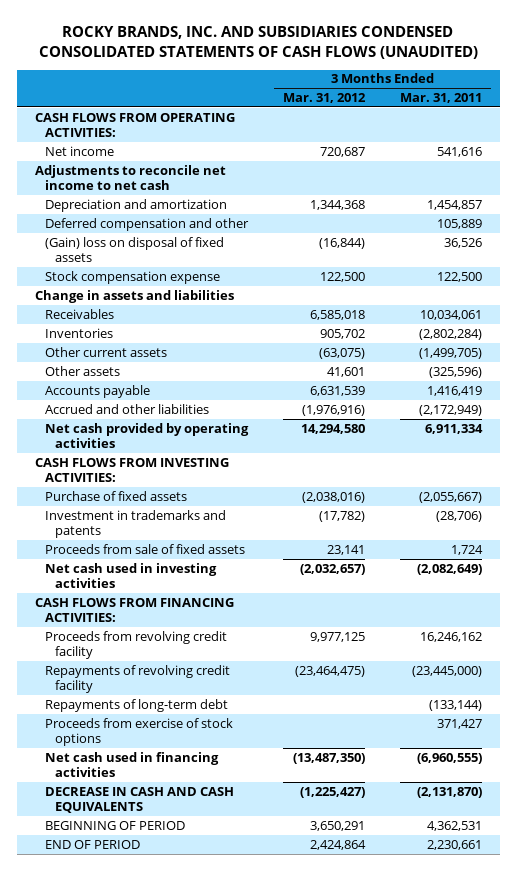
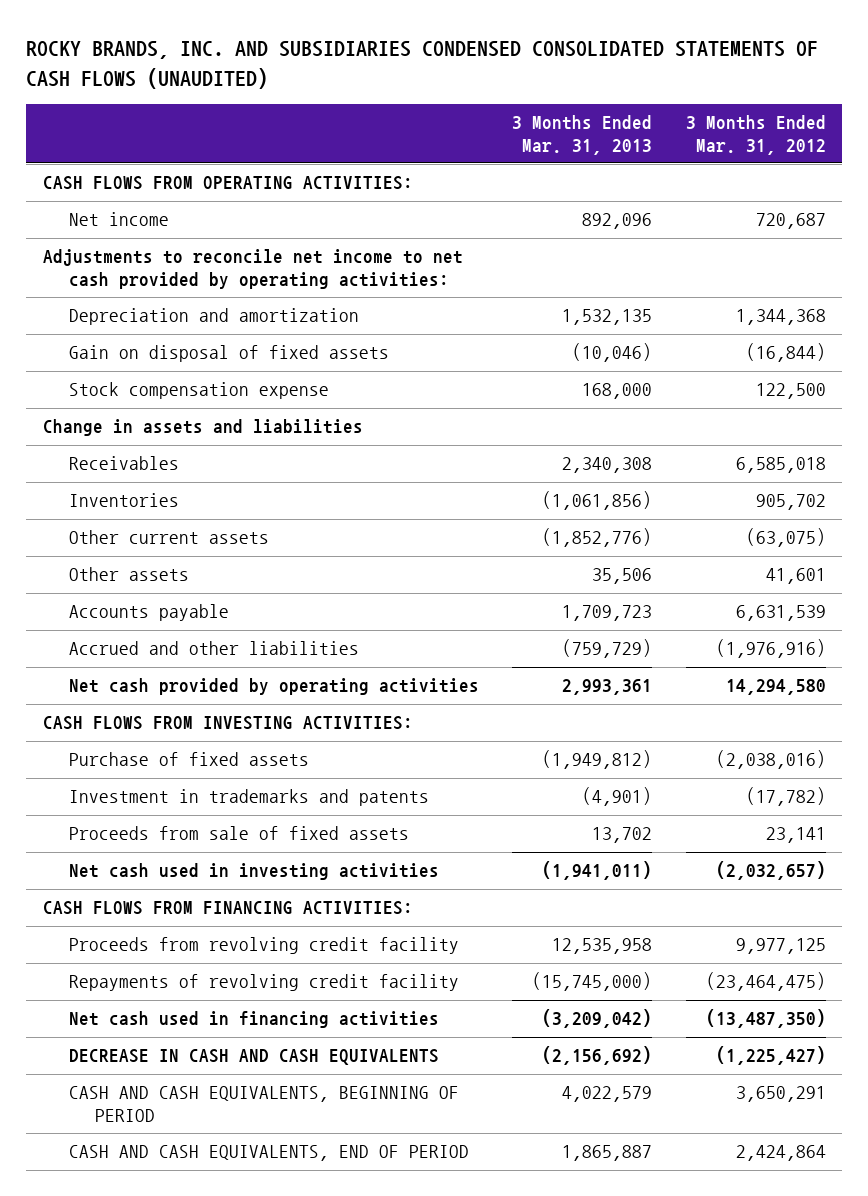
- | 3 Months Ended Mar. 31, 2012 | 3 Months Ended Mar. 31, 2011
+ | 3 Months Ended Mar. 31, 2013 | 3 Months Ended Mar. 31, 2012
- Adjustments to reconcile net income to net cash
+ Adjustments to reconcile net income to net cash provided by operating activities:
- Deferred compensation and other | | 105,889
- (Gain) loss on disposal of fixed assets | (16,844) | 36,526
+ Gain on disposal of fixed assets | (10,046) | (16,844)
- Repayments of long-term debt | | (133,144)
- Proceeds from exercise of stock options | | 371,427
- BEGINNING OF PERIOD | 3,650,291 | 4,362,531
- END OF PERIOD | 2,424,864 | 2,230,661
+ CASH AND CASH EQUIVALENTS, BEGINNING OF PERIOD | 4,022,579 | 3,650,291
+ CASH AND CASH EQUIVALENTS, END OF PERIOD | 1,865,887 | 2,424,864

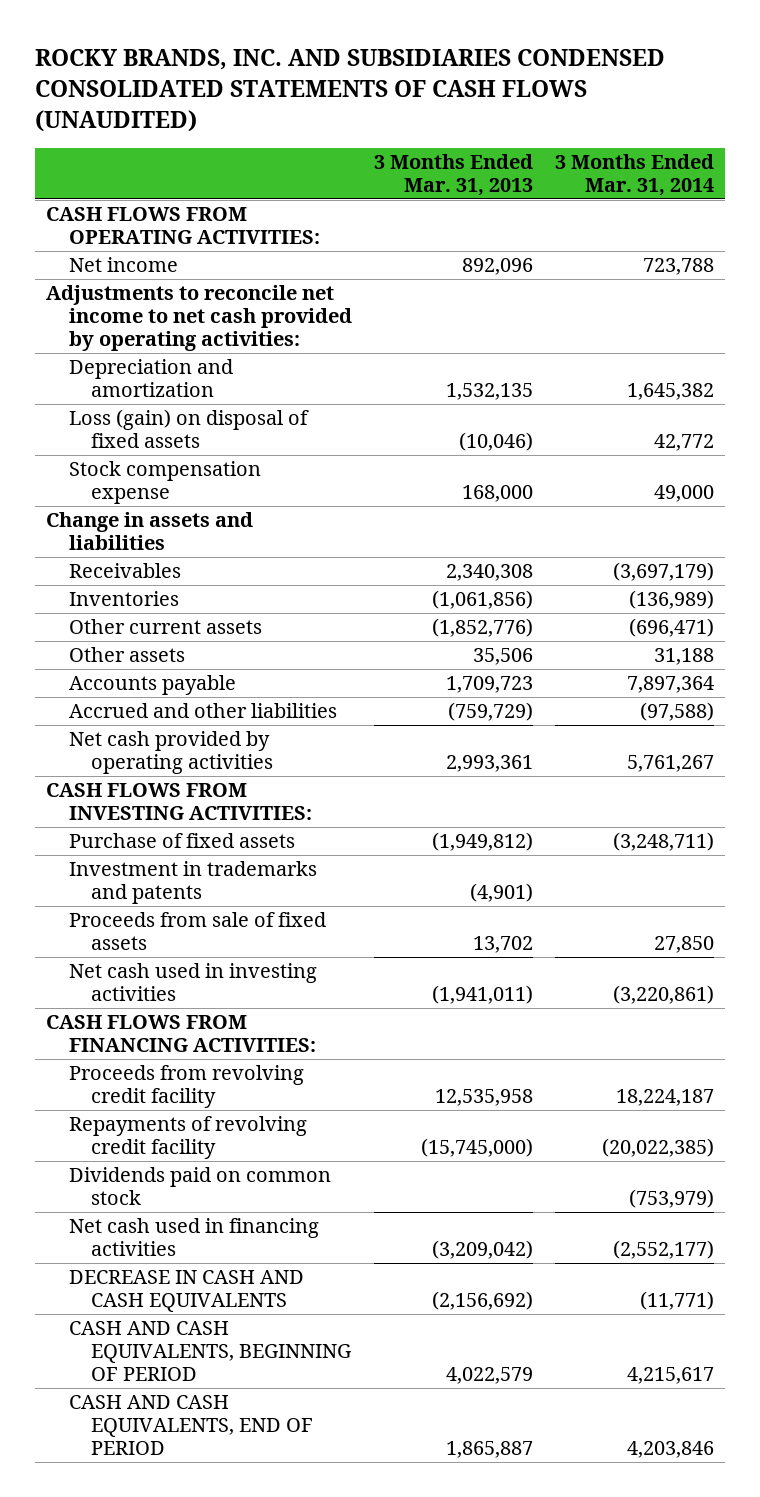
- | 3 Months Ended Mar. 31, 2013 | 3 Months Ended Mar. 31, 2012
+ | 3 Months Ended Mar. 31, 2013 | 3 Months Ended Mar. 31, 2014
- Gain on disposal of fixed assets | (10,046) | (16,844)
+ Loss (gain) on disposal of fixed assets | (10,046) | 42,772
+ Dividends paid on common stock | | (753,979)

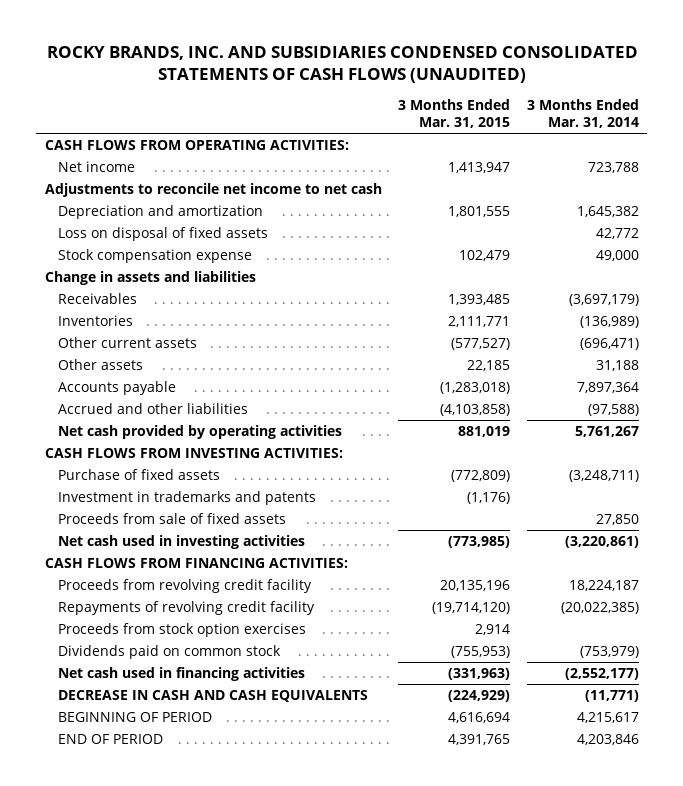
- | 3 Months Ended Mar. 31, 2013 | 3 Months Ended Mar. 31, 2014
+ | 3 Months Ended Mar. 31, 2015 | 3 Months Ended Mar. 31, 2014
- Adjustments to reconcile net income to net cash provided by operating activities:
+ Adjustments to reconcile net income to net cash
- Loss (gain) on disposal of fixed assets | (10,046) | 42,772
+ Loss on disposal of fixed assets | | 42,772
+ Proceeds from stock option exercises | 2,914 |
- CASH AND CASH EQUIVALENTS, BEGINNING OF PERIOD | 4,022,579 | 4,215,617
- CASH AND CASH EQUIVALENTS, END OF PERIOD | 1,865,887 | 4,203,846
+ BEGINNING OF PERIOD | 4,616,694 | 4,215,617
+ END OF PERIOD | 4,391,765 | 4,203,846

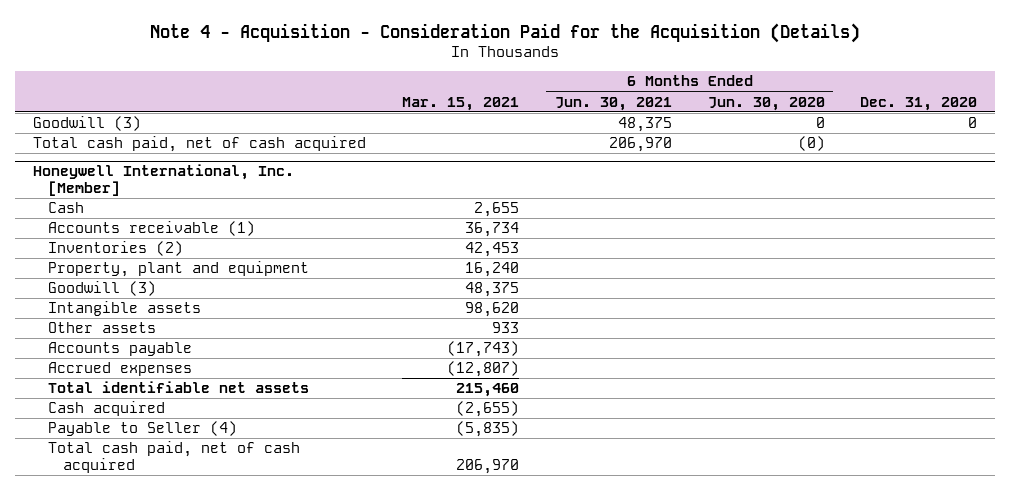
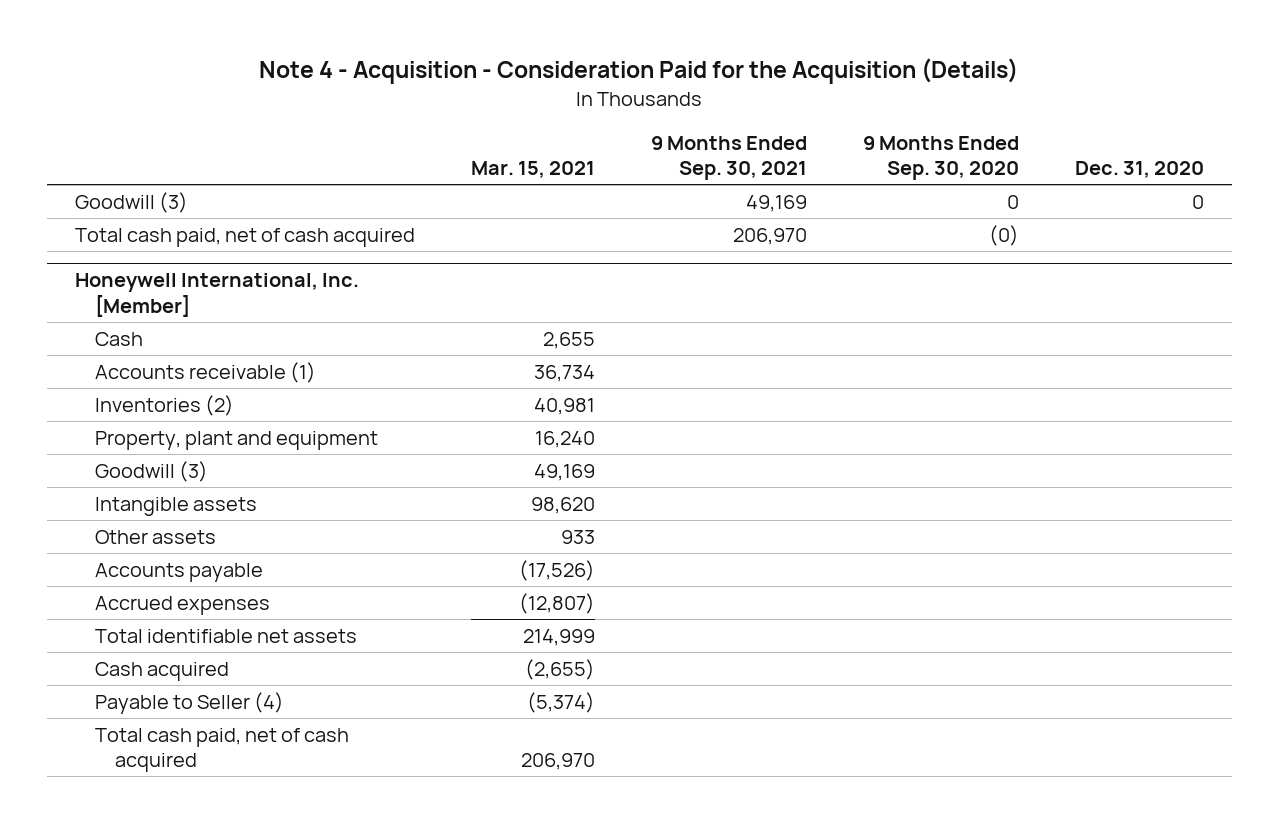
- | Mar. 15, 2021 | 6 Months Ended Jun. 30, 2021 | 6 Months Ended Jun. 30, 2020 | Dec. 31, 2020
+ | Mar. 15, 2021 | 9 Months Ended Sep. 30, 2021 | 9 Months Ended Sep. 30, 2020 | Dec. 31, 2020
@ Honeywell International, Inc. [Member]
- Inventories (2) | 42,453 | | |
+ Inventories (2) | 40,981 | | |
- Goodwill (3) | 48,375 | | |
+ Goodwill (3) | 49,169 | | |
- Accounts payable | (17,743) | | |
+ Accounts payable | (17,526) | | |
- Total identifiable net assets | 215,460 | | |
+ Total identifiable net assets | 214,999 | | |
- Payable to Seller (4) | (5,835) | | |
+ Payable to Seller (4) | (5,374) | | |

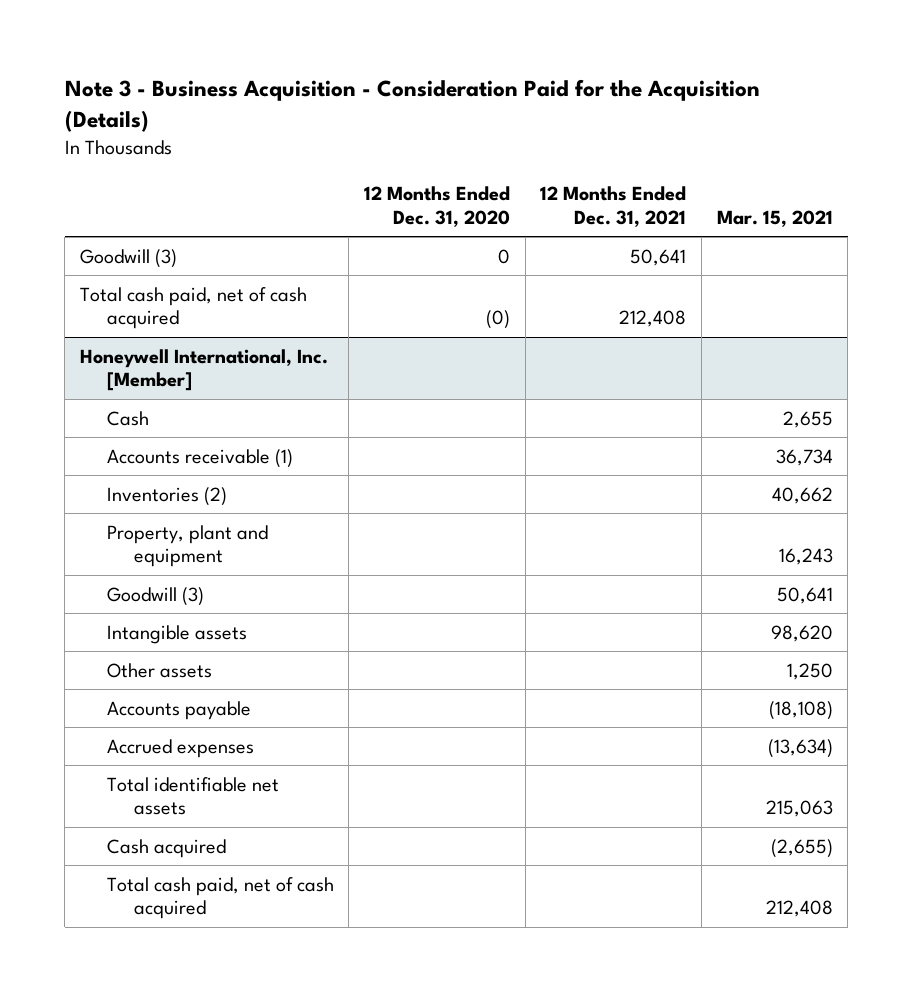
- Note 4 - Acquisition - Consideration Paid for the Acquisition (Details)
+ Note 3 - Business Acquisition - Consideration Paid for the Acquisition (Details)
- | Mar. 15, 2021 | 9 Months Ended Sep. 30, 2021 | 9 Months Ended Sep. 30, 2020 | Dec. 31, 2020
+ | 12 Months Ended Dec. 31, 2020 | 12 Months Ended Dec. 31, 2021 | Mar. 15, 2021
@ Honeywell International, Inc. [Member]
- Inventories (2) | 40,981 | | |
- Property, plant and equipment | 16,240 | | |
- Goodwill (3) | 49,169 | | |
+ Inventories (2) | | | 40,662
+ Property, plant and equipment | | | 16,243
+ Goodwill (3) | | | 50,641
- Other assets | 933 | | |
- Accounts payable | (17,526) | | |
- Accrued expenses | (12,807) | | |
- Total identifiable net assets | 214,999 | | |
+ Other assets | | | 1,250
+ Accounts payable | | | (18,108)
+ Accrued expenses | | | (13,634)
+ Total identifiable net assets | | | 215,063
- Payable to Seller (4) | (5,374) | | |
- Total cash paid, net of cash acquired | 206,970 | | |
+ Total cash paid, net of cash acquired | | | 212,408

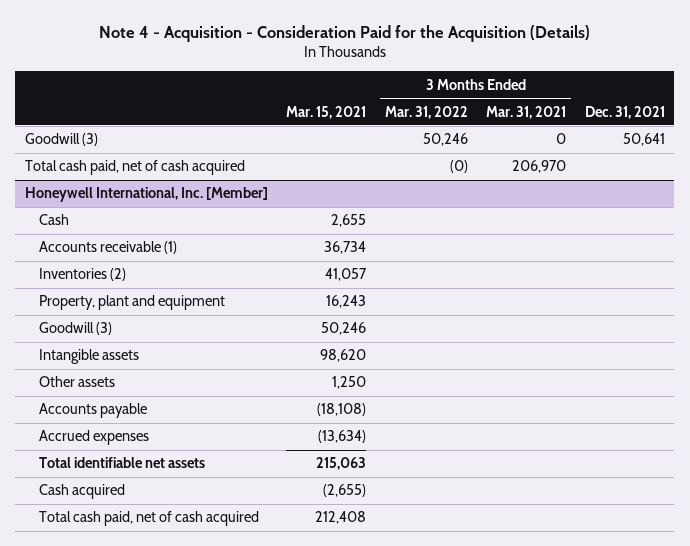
- Note 3 - Business Acquisition - Consideration Paid for the Acquisition (Details)
+ Note 4 - Acquisition - Consideration Paid for the Acquisition (Details)
- | 12 Months Ended Dec. 31, 2020 | 12 Months Ended Dec. 31, 2021 | Mar. 15, 2021
+ | Mar. 15, 2021 | 3 Months Ended Mar. 31, 2022 | 3 Months Ended Mar. 31, 2021 | Dec. 31, 2021
@ Honeywell International, Inc. [Member]
- Inventories (2) | | | 40,662
+ Inventories (2) | 41,057 | | |
- Goodwill (3) | | | 50,641
+ Goodwill (3) | 50,246 | | |

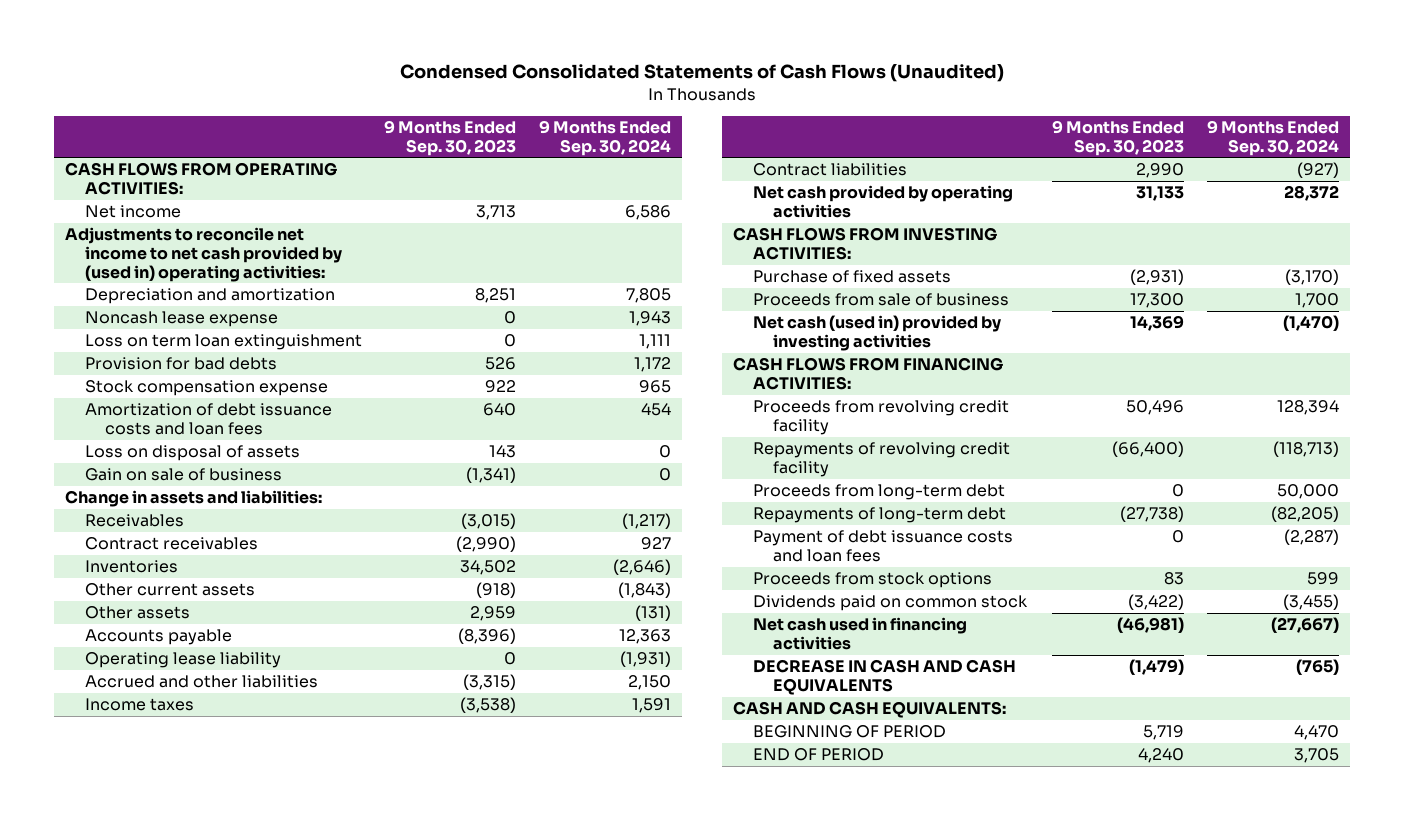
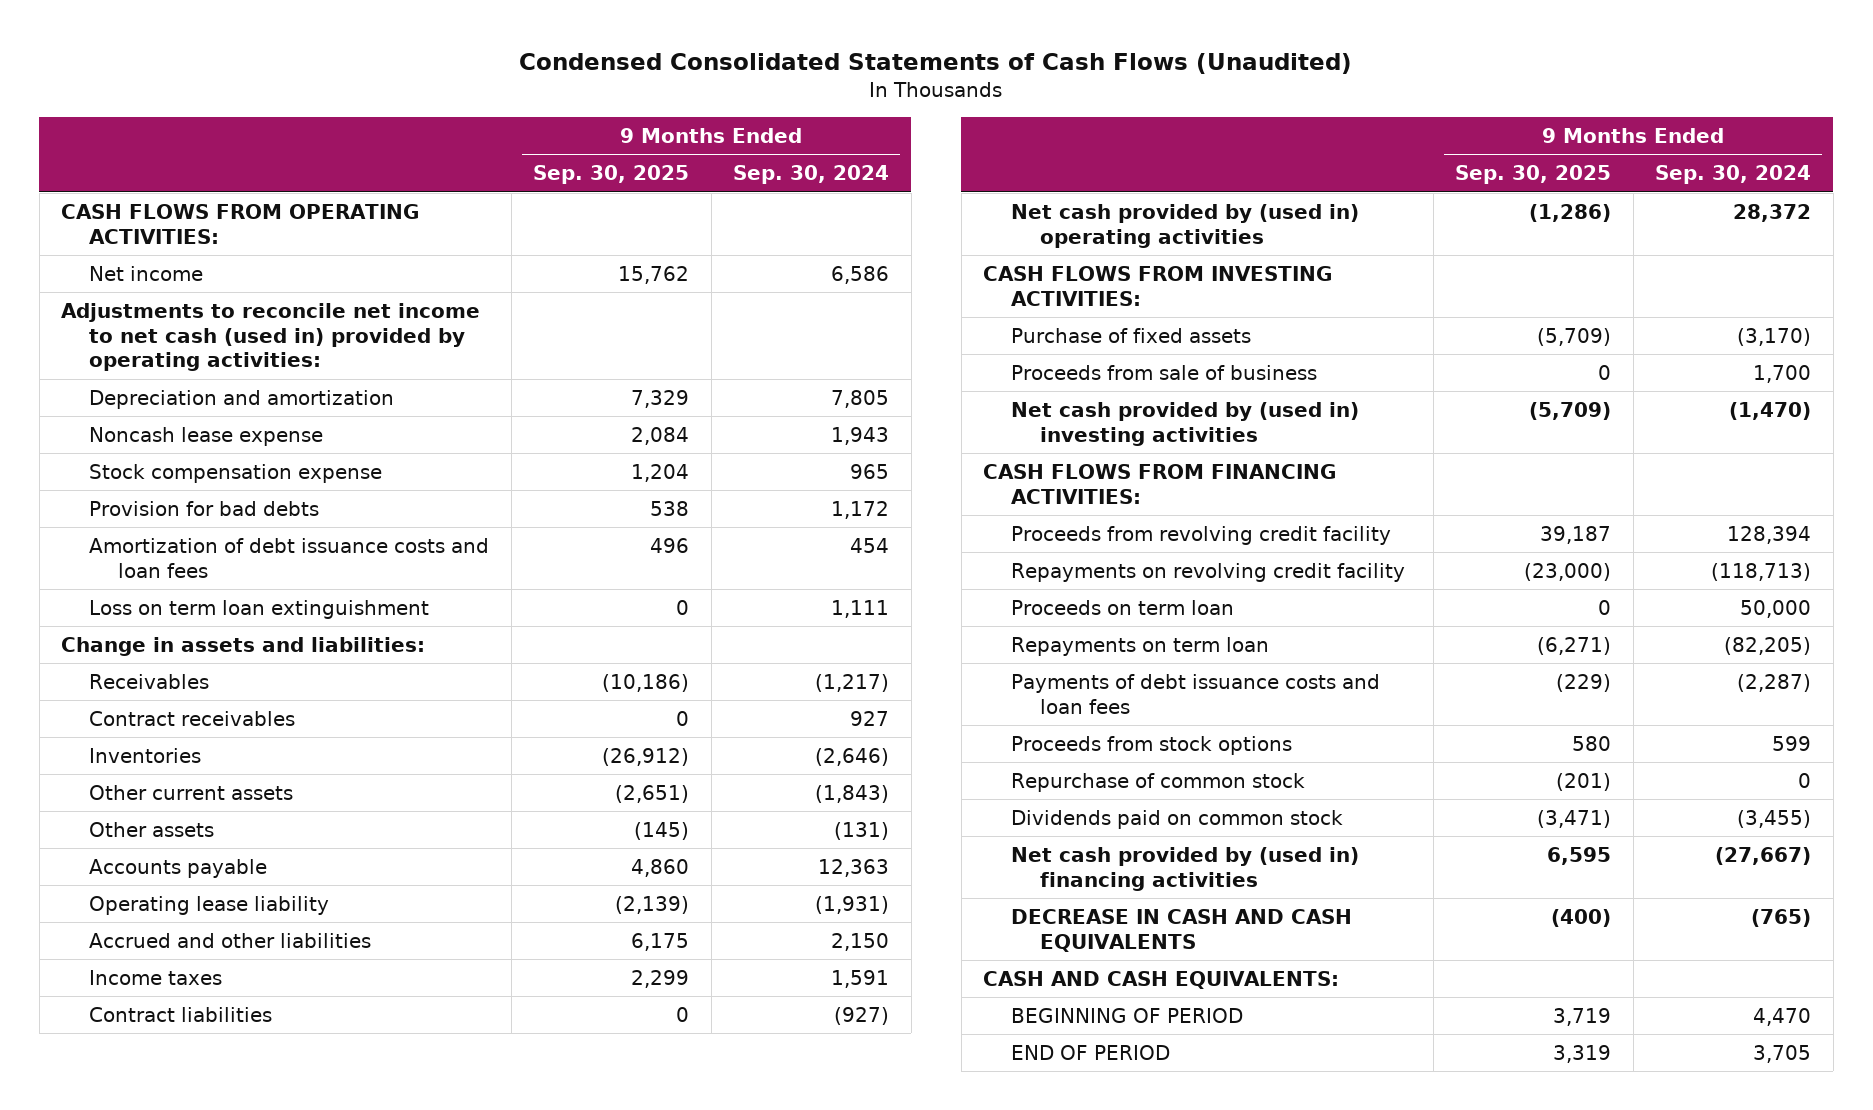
- | 9 Months Ended Sep. 30, 2023 | 9 Months Ended Sep. 30, 2024
+ | 9 Months Ended Sep. 30, 2025 | 9 Months Ended Sep. 30, 2024
- Adjustments to reconcile net income to net cash provided by (used in) operating activities:
+ Adjustments to reconcile net income to net cash (used in) provided by operating activities:
moved down: Provision for bad debts | 538 | 1,172
- Loss on disposal of assets | 143 | 0
- Gain on sale of business | (1,341) | 0
moved down: Loss on term loan extinguishment | 0 | 1,111
- Net cash provided by operating activities | 31,133 | 28,372
+ Net cash provided by (used in) operating activities | (1,286) | 28,372
- Net cash (used in) provided by investing activities | 14,369 | (1,470)
+ Net cash provided by (used in) investing activities | (5,709) | (1,470)
- Repayments of revolving credit facility | (66,400) | (118,713)
- Proceeds from long-term debt | 0 | 50,000
- Repayments of long-term debt | (27,738) | (82,205)
- Payment of debt issuance costs and loan fees | 0 | (2,287)
+ Repayments on revolving credit facility | (23,000) | (118,713)
+ Proceeds on term loan | 0 | 50,000
+ Repayments on term loan | (6,271) | (82,205)
+ Payments of debt issuance costs and loan fees | (229) | (2,287)
+ Repurchase of common stock | (201) | 0
- Net cash used in financing activities | (46,981) | (27,667)
+ Net cash provided by (used in) financing activities | 6,595 | (27,667)

